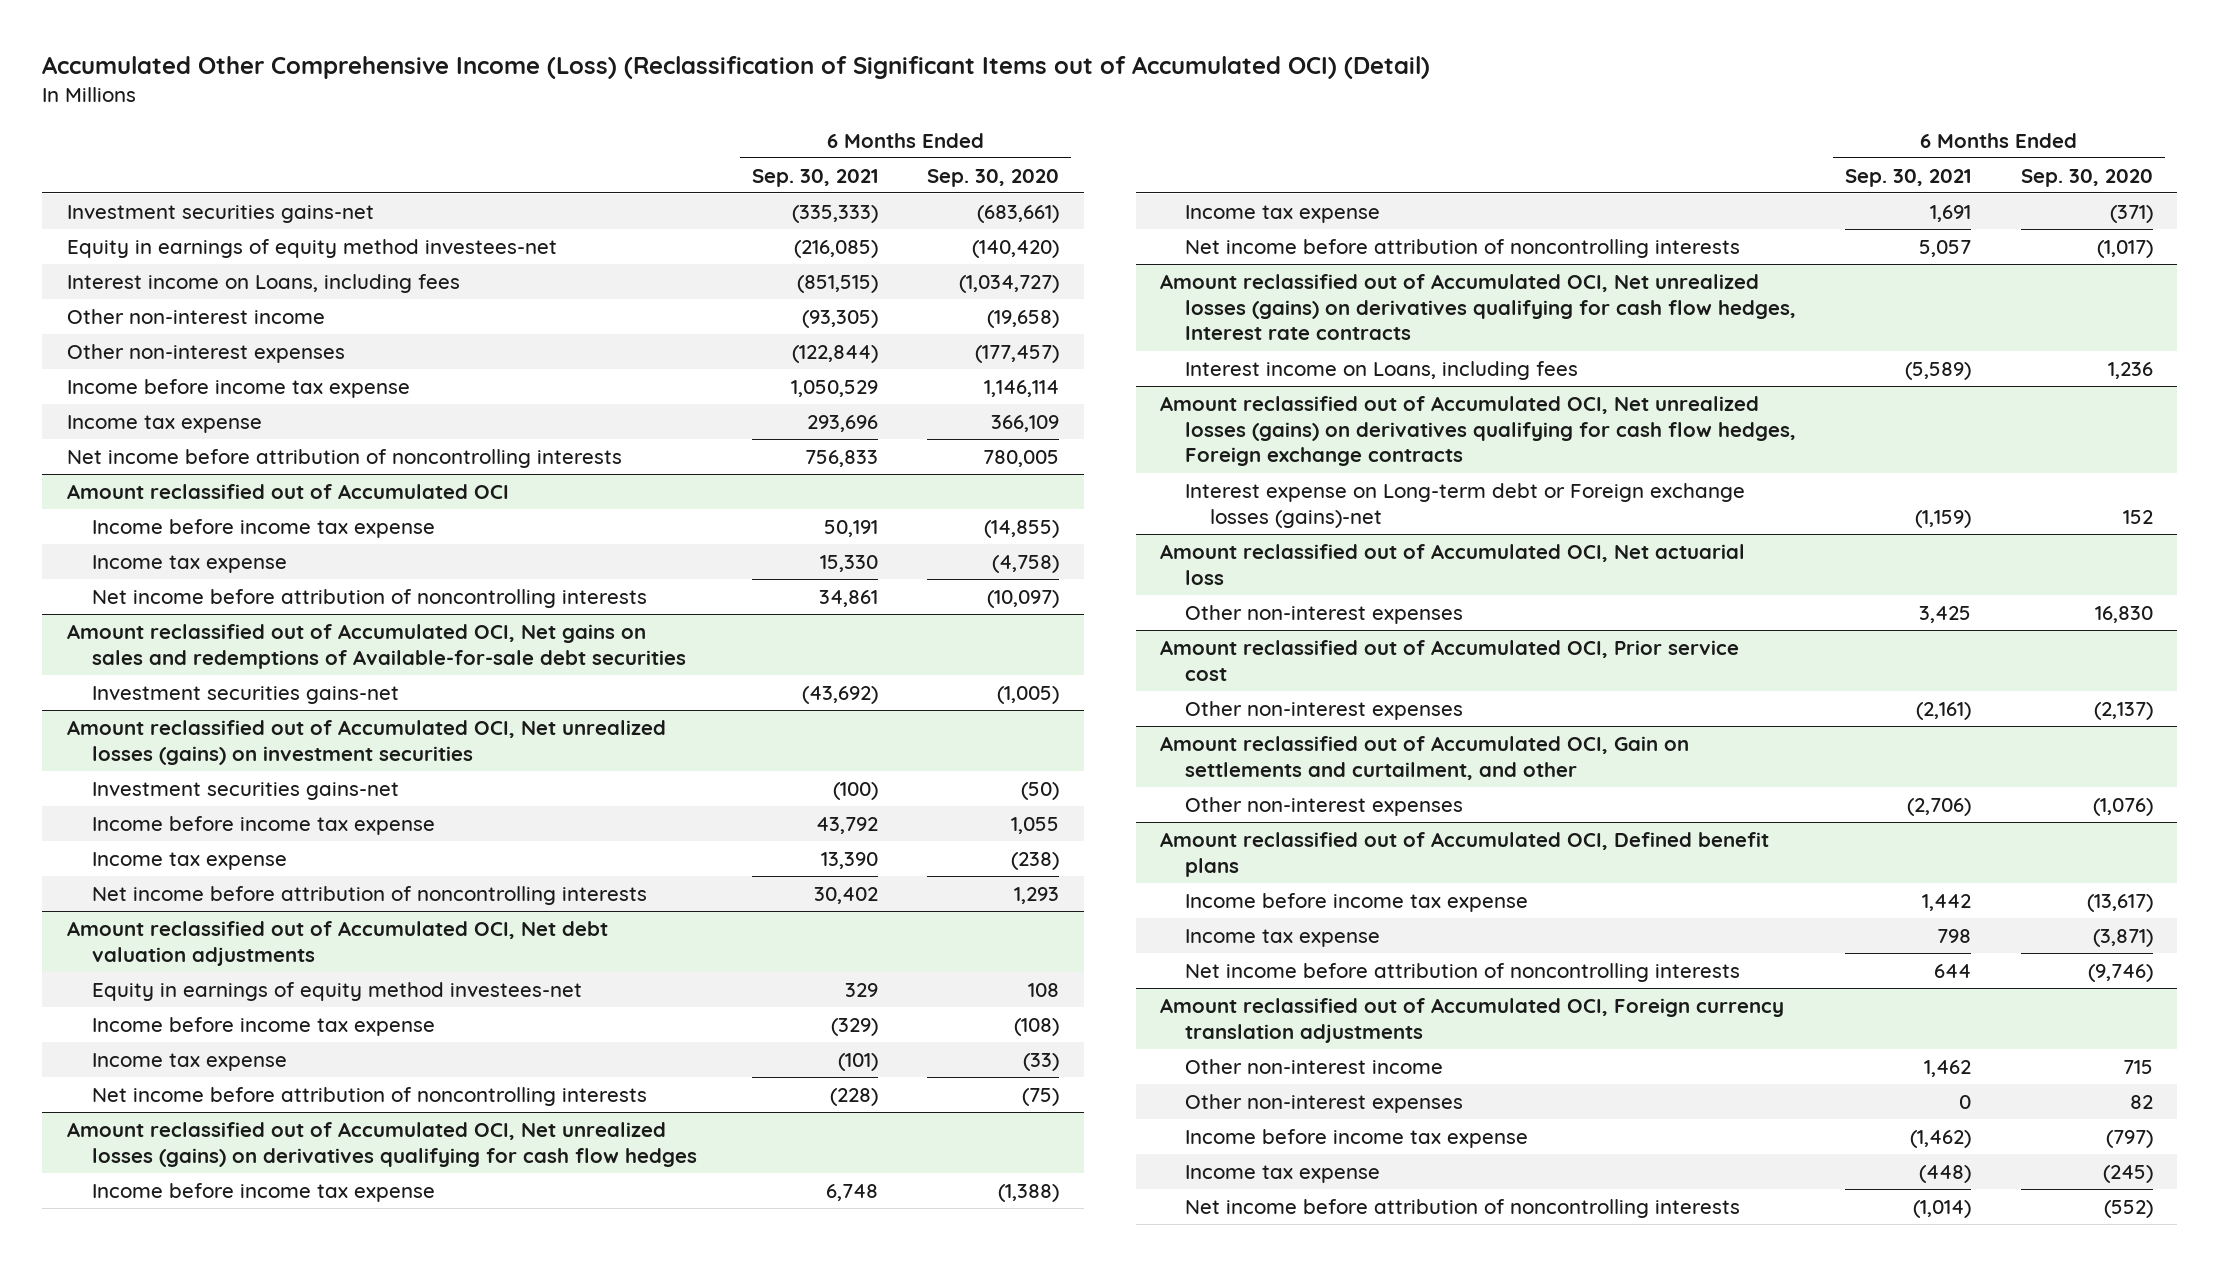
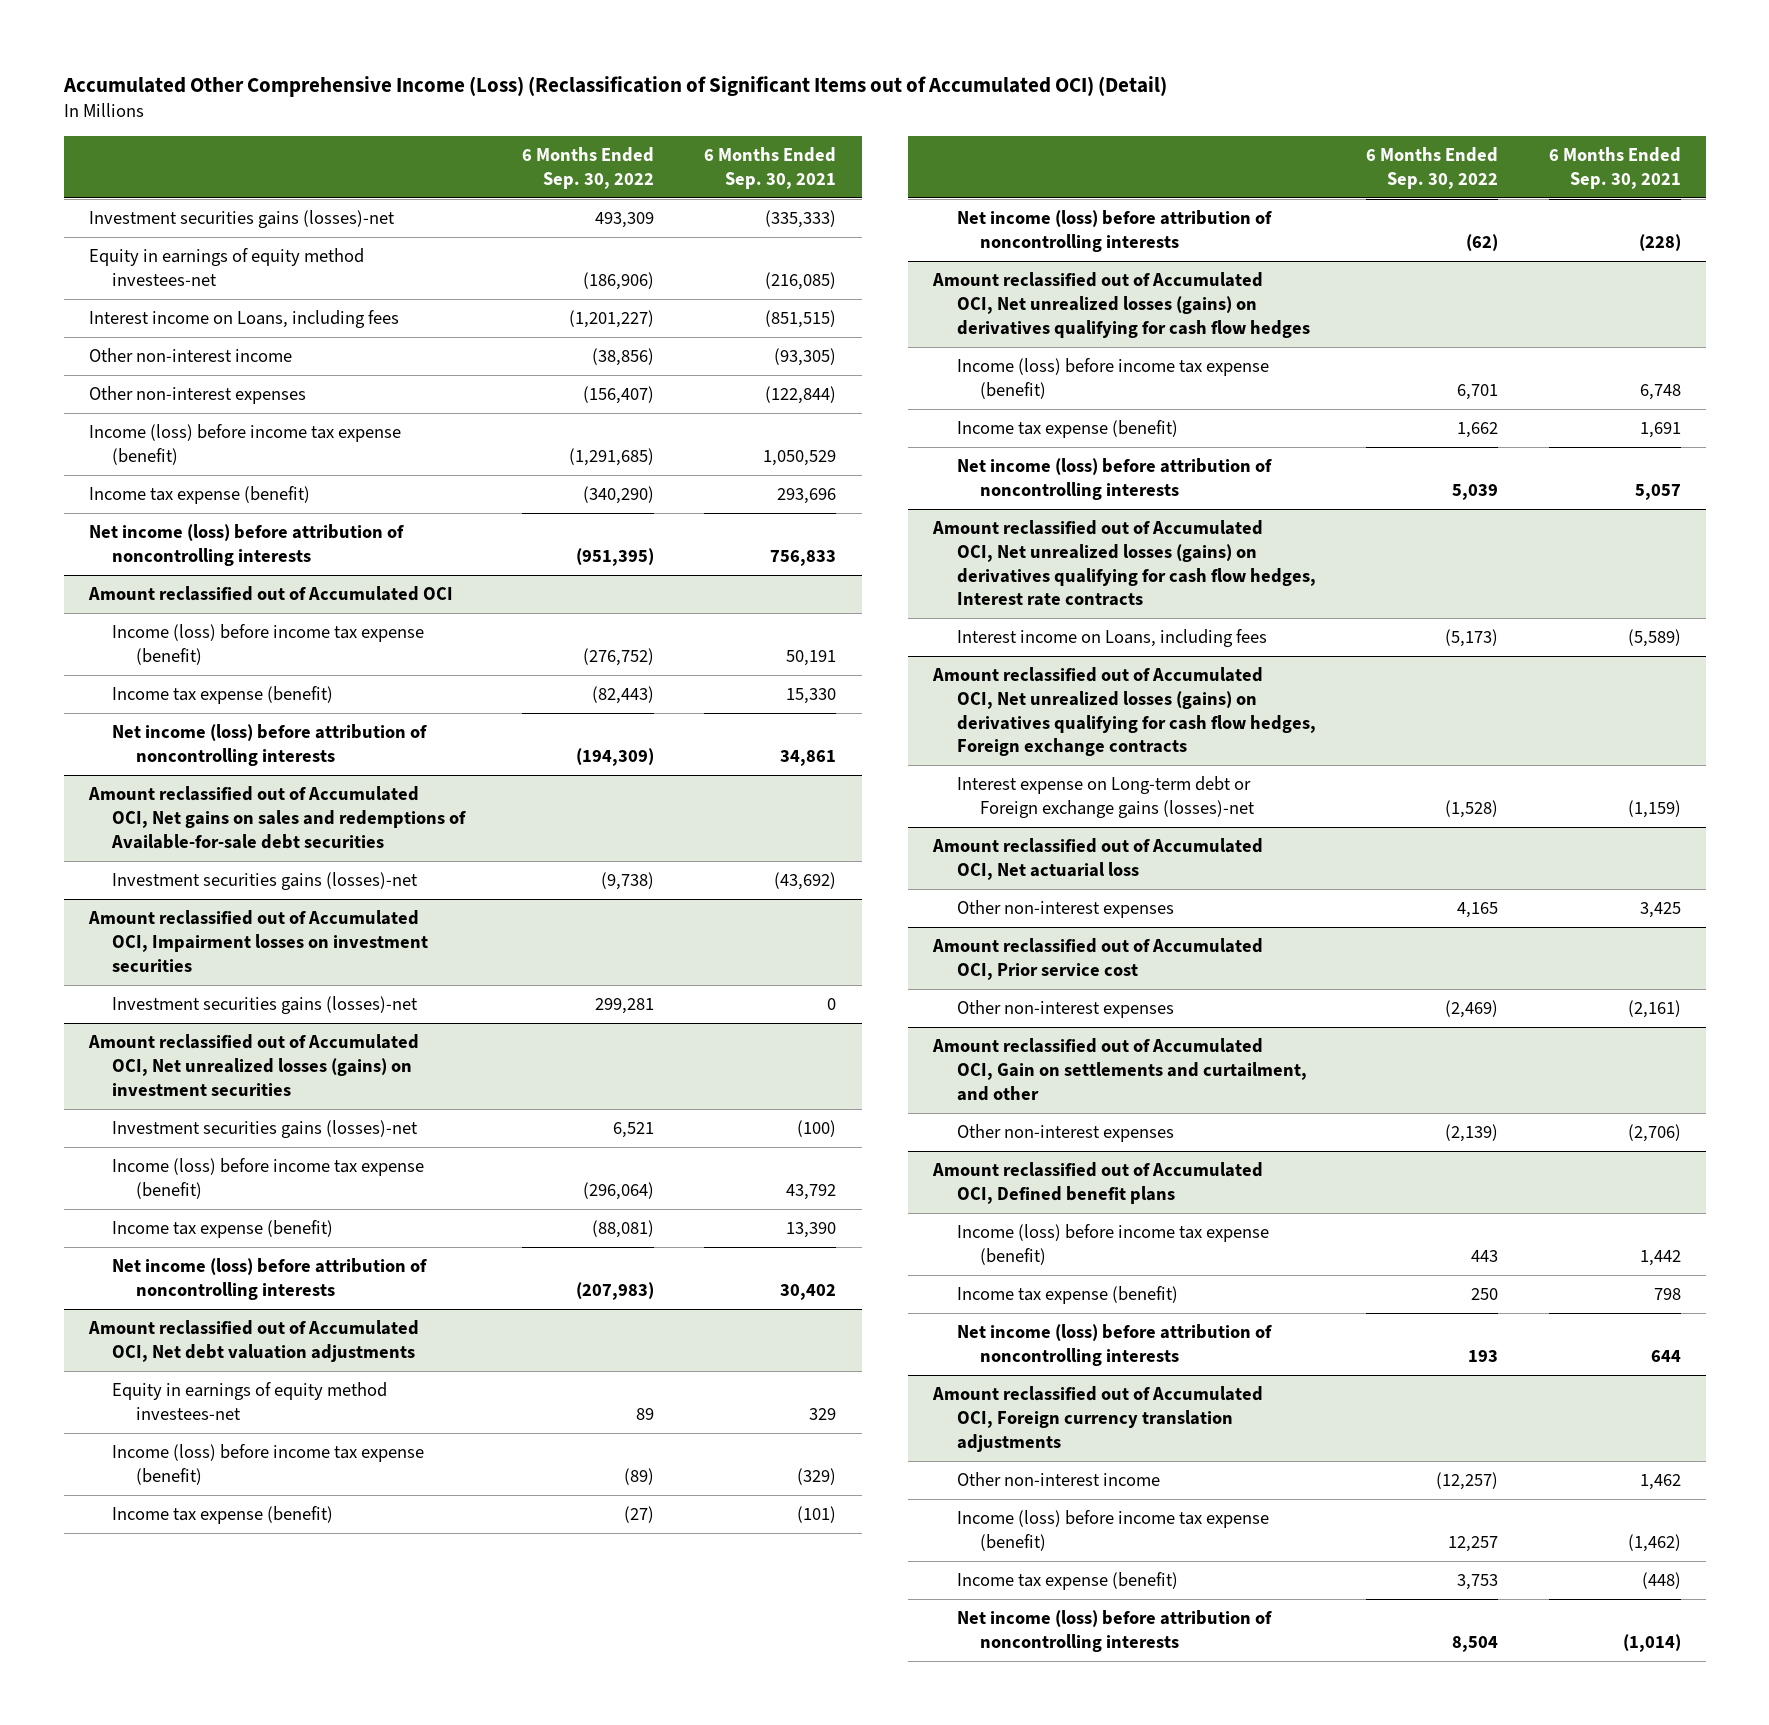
- | 6 Months Ended Sep. 30, 2021 | 6 Months Ended Sep. 30, 2020
+ | 6 Months Ended Sep. 30, 2022 | 6 Months Ended Sep. 30, 2021
- Investment securities gains-net | (335,333) | (683,661)
+ Investment securities gains (losses)-net | 493,309 | (335,333)
- Income before income tax expense | 1,050,529 | 1,146,114
- Income tax expense | 293,696 | 366,109
- Net income before attribution of noncontrolling interests | 756,833 | 780,005
+ Income (loss) before income tax expense (benefit) | (1,291,685) | 1,050,529
+ Income tax expense (benefit) | (340,290) | 293,696
+ Net income (loss) before attribution of noncontrolling interests | (951,395) | 756,833
@ Amount reclassified out of Accumulated OCI
- Income before income tax expense | 50,191 | (14,855)
- Income tax expense | 15,330 | (4,758)
- Net income before attribution of noncontrolling interests | 34,861 | (10,097)
+ Income (loss) before income tax expense (benefit) | (276,752) | 50,191
+ Income tax expense (benefit) | (82,443) | 15,330
+ Net income (loss) before attribution of noncontrolling interests | (194,309) | 34,861
@ Amount reclassified out of Accumulated OCI, Net gains on sales and redemptions of Available-for-sale debt securities
- Investment securities gains-net | (43,692) | (1,005)
+ Investment securities gains (losses)-net | (9,738) | (43,692)
+ Amount reclassified out of Accumulated OCI, Impairment losses on investment securities
+ Investment securities gains (losses)-net | 299,281 | 0
@ Amount reclassified out of Accumulated OCI, Net unrealized losses (gains) on investment securities
- Investment securities gains-net | (100) | (50)
- Income before income tax expense | 43,792 | 1,055
- Income tax expense | 13,390 | (238)
- Net income before attribution of noncontrolling interests | 30,402 | 1,293
+ Investment securities gains (losses)-net | 6,521 | (100)
+ Income (loss) before income tax expense (benefit) | (296,064) | 43,792
+ Income tax expense (benefit) | (88,081) | 13,390
+ Net income (loss) before attribution of noncontrolling interests | (207,983) | 30,402
@ Amount reclassified out of Accumulated OCI, Net debt valuation adjustments
- Income before income tax expense | (329) | (108)
- Income tax expense | (101) | (33)
- Net income before attribution of noncontrolling interests | (228) | (75)
+ Income (loss) before income tax expense (benefit) | (89) | (329)
+ Income tax expense (benefit) | (27) | (101)
+ Net income (loss) before attribution of noncontrolling interests | (62) | (228)
@ Amount reclassified out of Accumulated OCI, Net unrealized losses (gains) on derivatives qualifying for cash flow hedges
- Income before income tax expense | 6,748 | (1,388)
- Income tax expense | 1,691 | (371)
- Net income before attribution of noncontrolling interests | 5,057 | (1,017)
+ Income (loss) before income tax expense (benefit) | 6,701 | 6,748
+ Income tax expense (benefit) | 1,662 | 1,691
+ Net income (loss) before attribution of noncontrolling interests | 5,039 | 5,057
@ Amount reclassified out of Accumulated OCI, Net unrealized losses (gains) on derivatives qualifying for cash flow hedges, Foreign exchange contracts
- Interest expense on Long-term debt or Foreign exchange losses (gains)-net | (1,159) | 152
+ Interest expense on Long-term debt or Foreign exchange gains (losses)-net | (1,528) | (1,159)
@ Amount reclassified out of Accumulated OCI, Defined benefit plans
- Income before income tax expense | 1,442 | (13,617)
- Income tax expense | 798 | (3,871)
- Net income before attribution of noncontrolling interests | 644 | (9,746)
+ Income (loss) before income tax expense (benefit) | 443 | 1,442
+ Income tax expense (benefit) | 250 | 798
+ Net income (loss) before attribution of noncontrolling interests | 193 | 644
@ Amount reclassified out of Accumulated OCI, Foreign currency translation adjustments
- Other non-interest expenses | 0 | 82
- Income before income tax expense | (1,462) | (797)
- Income tax expense | (448) | (245)
- Net income before attribution of noncontrolling interests | (1,014) | (552)
+ Income (loss) before income tax expense (benefit) | 12,257 | (1,462)
+ Income tax expense (benefit) | 3,753 | (448)
+ Net income (loss) before attribution of noncontrolling interests | 8,504 | (1,014)

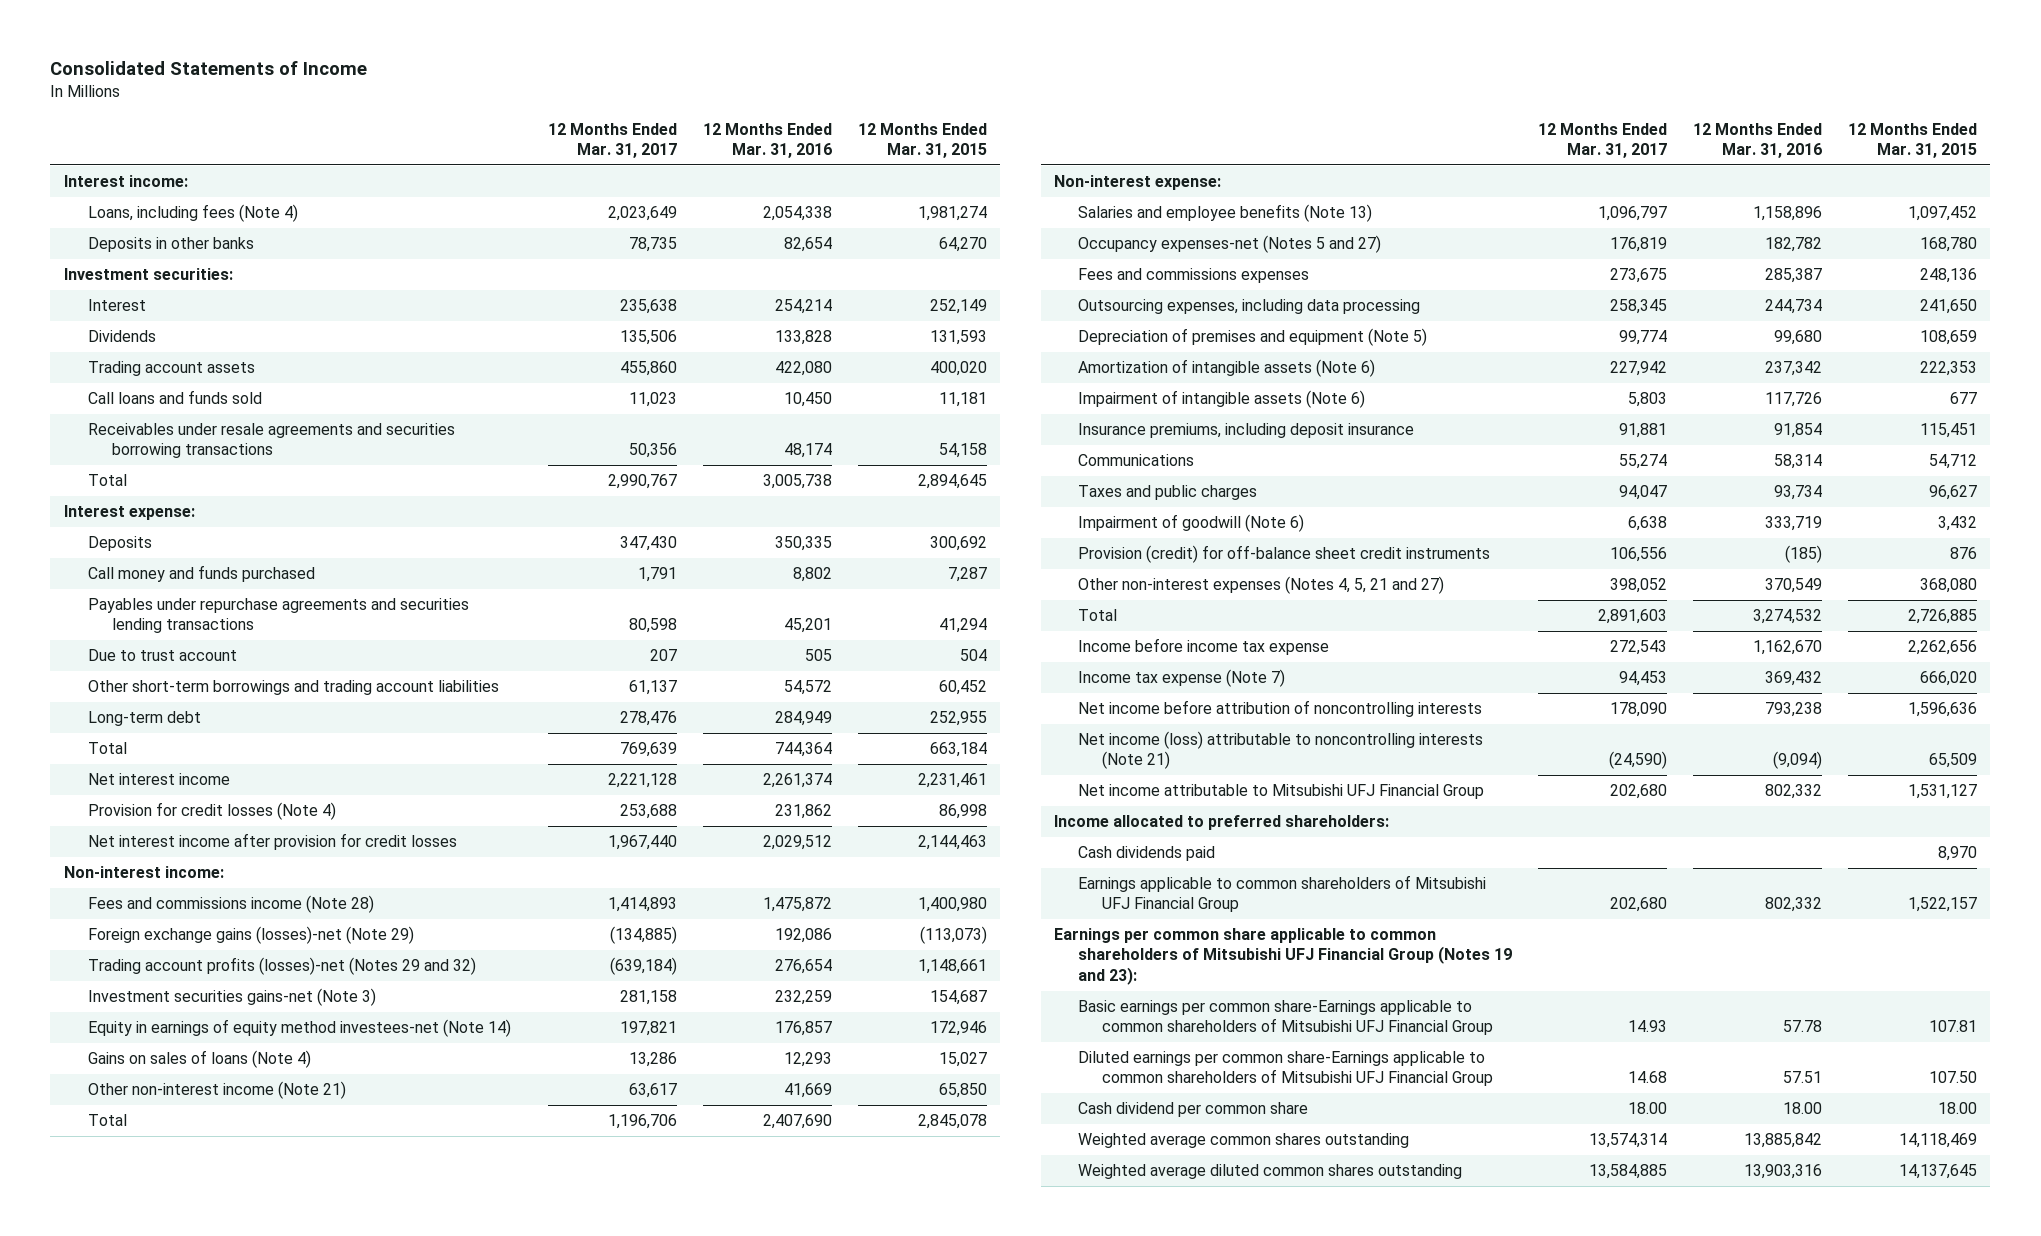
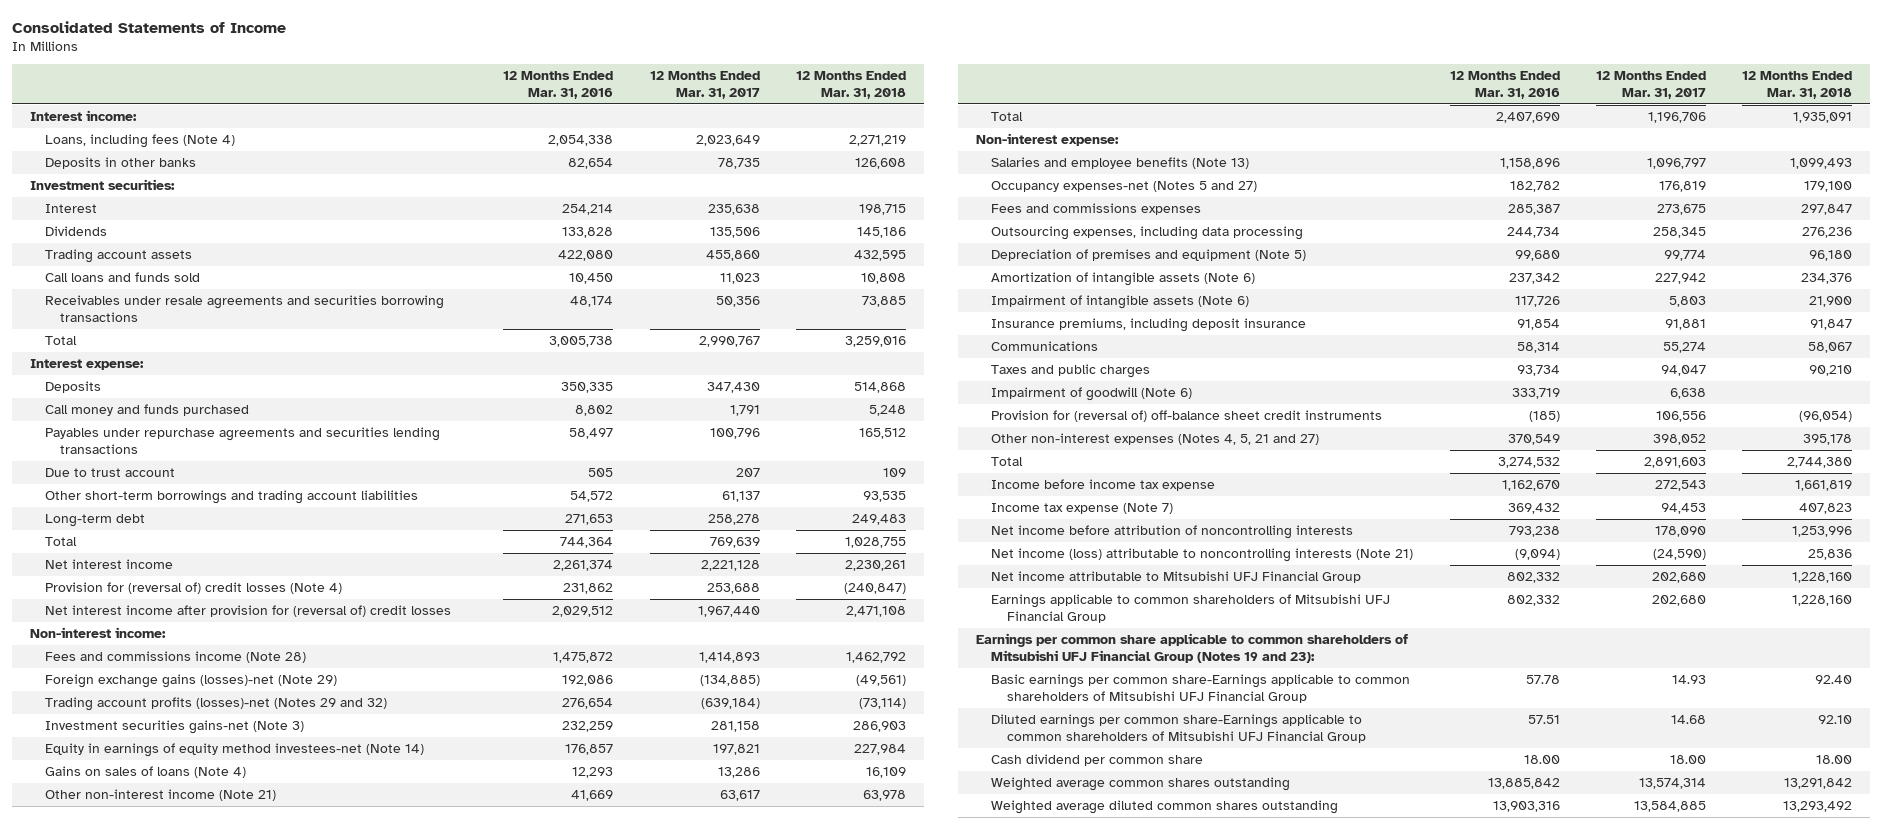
- | 12 Months Ended Mar. 31, 2017 | 12 Months Ended Mar. 31, 2016 | 12 Months Ended Mar. 31, 2015
+ | 12 Months Ended Mar. 31, 2016 | 12 Months Ended Mar. 31, 2017 | 12 Months Ended Mar. 31, 2018
- Payables under repurchase agreements and securities lending transactions | 80,598 | 45,201 | 41,294
+ Payables under repurchase agreements and securities lending transactions | 58,497 | 100,796 | 165,512
- Long-term debt | 278,476 | 284,949 | 252,955
+ Long-term debt | 271,653 | 258,278 | 249,483
- Provision for credit losses (Note 4) | 253,688 | 231,862 | 86,998
- Net interest income after provision for credit losses | 1,967,440 | 2,029,512 | 2,144,463
+ Provision for (reversal of) credit losses (Note 4) | 231,862 | 253,688 | (240,847)
+ Net interest income after provision for (reversal of) credit losses | 2,029,512 | 1,967,440 | 2,471,108
- Provision (credit) for off-balance sheet credit instruments | 106,556 | (185) | 876
+ Provision for (reversal of) off-balance sheet credit instruments | (185) | 106,556 | (96,054)
- Income allocated to preferred shareholders:
- Cash dividends paid | | | 8,970

